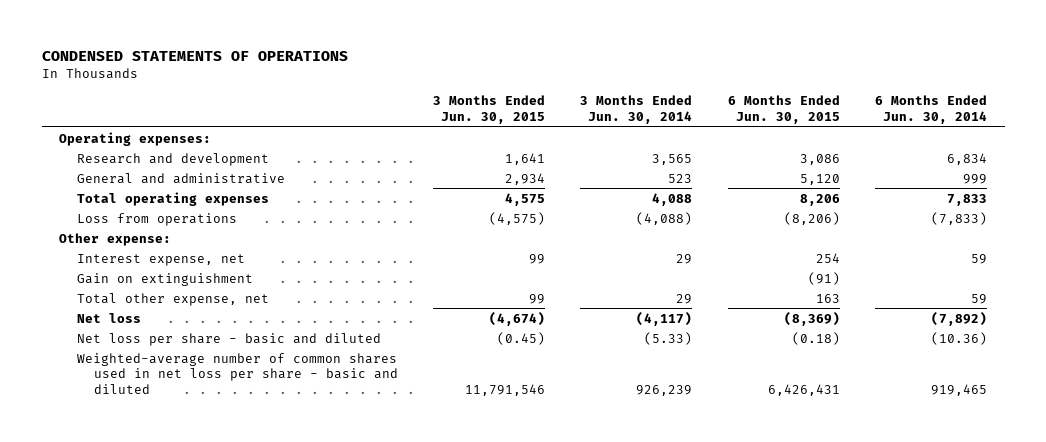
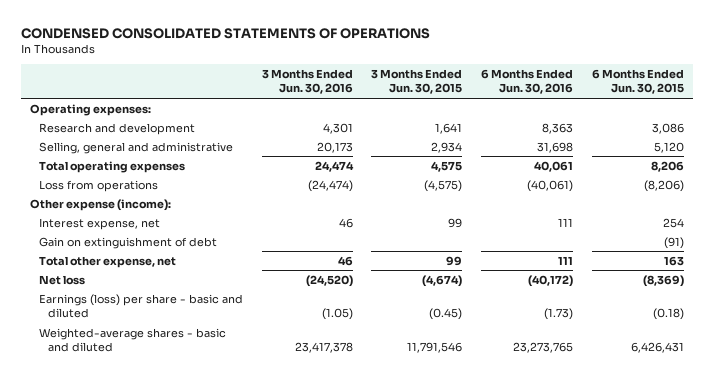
- CONDENSED STATEMENTS OF OPERATIONS
+ CONDENSED CONSOLIDATED STATEMENTS OF OPERATIONS
- | 3 Months Ended Jun. 30, 2015 | 3 Months Ended Jun. 30, 2014 | 6 Months Ended Jun. 30, 2015 | 6 Months Ended Jun. 30, 2014
+ | 3 Months Ended Jun. 30, 2016 | 3 Months Ended Jun. 30, 2015 | 6 Months Ended Jun. 30, 2016 | 6 Months Ended Jun. 30, 2015
- General and administrative | 2,934 | 523 | 5,120 | 999
+ Selling, general and administrative | 20,173 | 2,934 | 31,698 | 5,120
- Other expense:
+ Other expense (income):
- Gain on extinguishment | | | (91) |
+ Gain on extinguishment of debt | | | | (91)
- Net loss per share - basic and diluted | (0.45) | (5.33) | (0.18) | (10.36)
- Weighted-average number of common shares used in net loss per share - basic and diluted | 11,791,546 | 926,239 | 6,426,431 | 919,465
+ Earnings (loss) per share - basic and diluted | (1.05) | (0.45) | (1.73) | (0.18)
+ Weighted-average shares - basic and diluted | 23,417,378 | 11,791,546 | 23,273,765 | 6,426,431

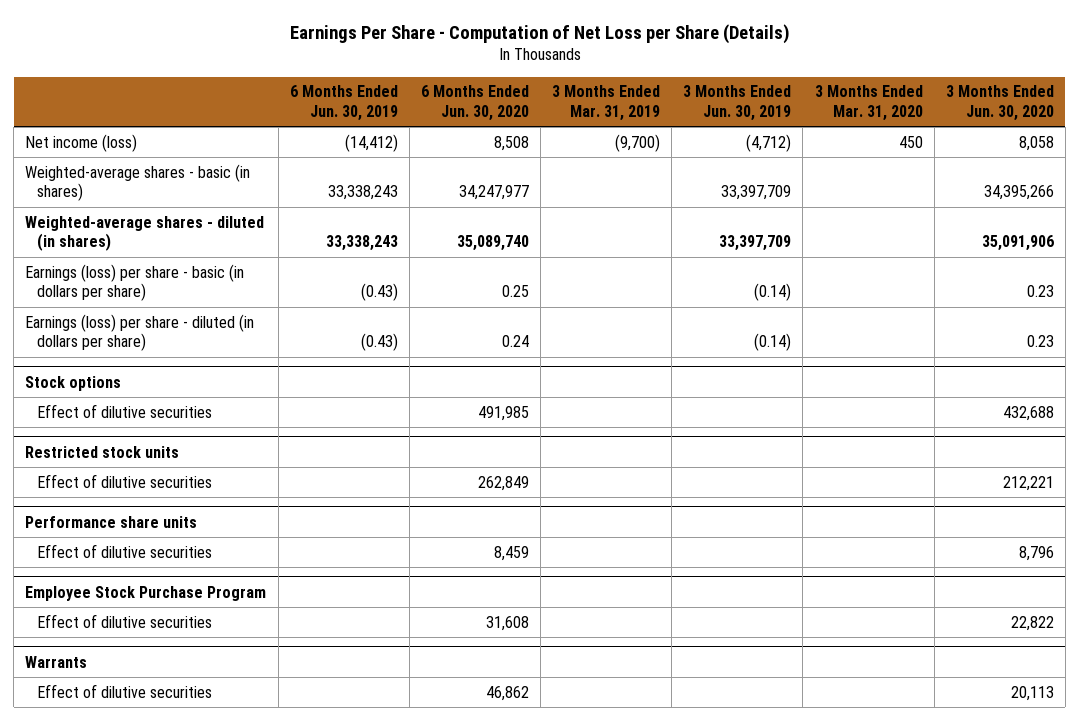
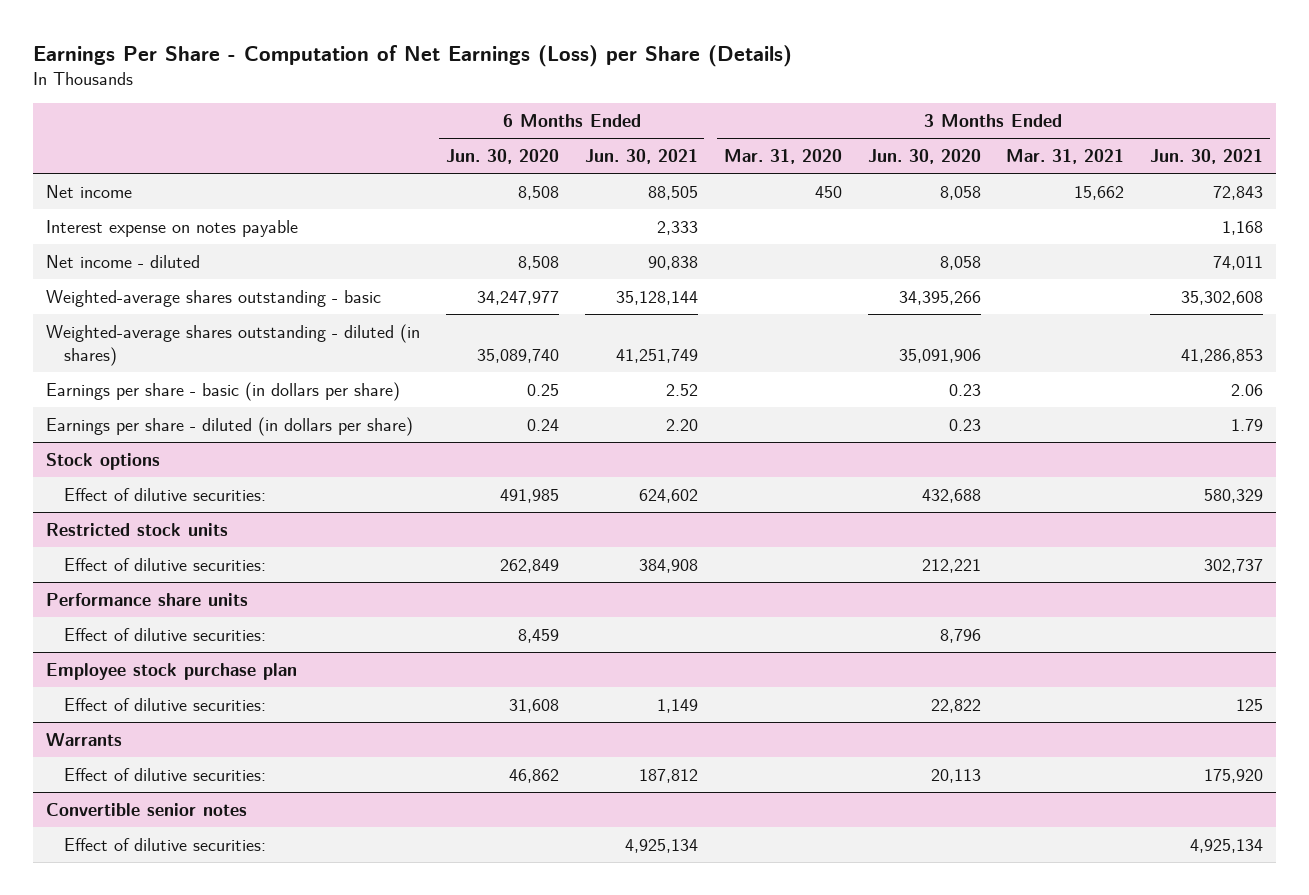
- Earnings Per Share - Computation of Net Loss per Share (Details)
+ Earnings Per Share - Computation of Net Earnings (Loss) per Share (Details)
- | 6 Months Ended Jun. 30, 2019 | 6 Months Ended Jun. 30, 2020 | 3 Months Ended Mar. 31, 2019 | 3 Months Ended Jun. 30, 2019 | 3 Months Ended Mar. 31, 2020 | 3 Months Ended Jun. 30, 2020
+ | 6 Months Ended Jun. 30, 2020 | 6 Months Ended Jun. 30, 2021 | 3 Months Ended Mar. 31, 2020 | 3 Months Ended Jun. 30, 2020 | 3 Months Ended Mar. 31, 2021 | 3 Months Ended Jun. 30, 2021
- Net income (loss) | (14,412) | 8,508 | (9,700) | (4,712) | 450 | 8,058
- Weighted-average shares - basic (in shares) | 33,338,243 | 34,247,977 | | 33,397,709 | | 34,395,266
- Weighted-average shares - diluted (in shares) | 33,338,243 | 35,089,740 | | 33,397,709 | | 35,091,906
- Earnings (loss) per share - basic (in dollars per share) | (0.43) | 0.25 | | (0.14) | | 0.23
- Earnings (loss) per share - diluted (in dollars per share) | (0.43) | 0.24 | | (0.14) | | 0.23
+ Net income | 8,508 | 88,505 | 450 | 8,058 | 15,662 | 72,843
+ Interest expense on notes payable | | 2,333 | | | | 1,168
+ Net income - diluted | 8,508 | 90,838 | | 8,058 | | 74,011
+ Weighted-average shares outstanding - basic | 34,247,977 | 35,128,144 | | 34,395,266 | | 35,302,608
+ Weighted-average shares outstanding - diluted (in shares) | 35,089,740 | 41,251,749 | | 35,091,906 | | 41,286,853
+ Earnings per share - basic (in dollars per share) | 0.25 | 2.52 | | 0.23 | | 2.06
+ Earnings per share - diluted (in dollars per share) | 0.24 | 2.20 | | 0.23 | | 1.79
@ Stock options
- Effect of dilutive securities | | 491,985 | | | | 432,688
+ Effect of dilutive securities: | 491,985 | 624,602 | | 432,688 | | 580,329
@ Restricted stock units
- Effect of dilutive securities | | 262,849 | | | | 212,221
+ Effect of dilutive securities: | 262,849 | 384,908 | | 212,221 | | 302,737
@ Performance share units
- Effect of dilutive securities | | 8,459 | | | | 8,796
- Employee Stock Purchase Program
- Effect of dilutive securities | | 31,608 | | | | 22,822
@ Performance share units
+ Effect of dilutive securities: | 8,459 | | | 8,796 | |
+ Employee stock purchase plan
+ Effect of dilutive securities: | 31,608 | 1,149 | | 22,822 | | 125
@ Warrants
- Effect of dilutive securities | | 46,862 | | | | 20,113
+ Effect of dilutive securities: | 46,862 | 187,812 | | 20,113 | | 175,920
+ Convertible senior notes
+ Effect of dilutive securities: | | 4,925,134 | | | | 4,925,134

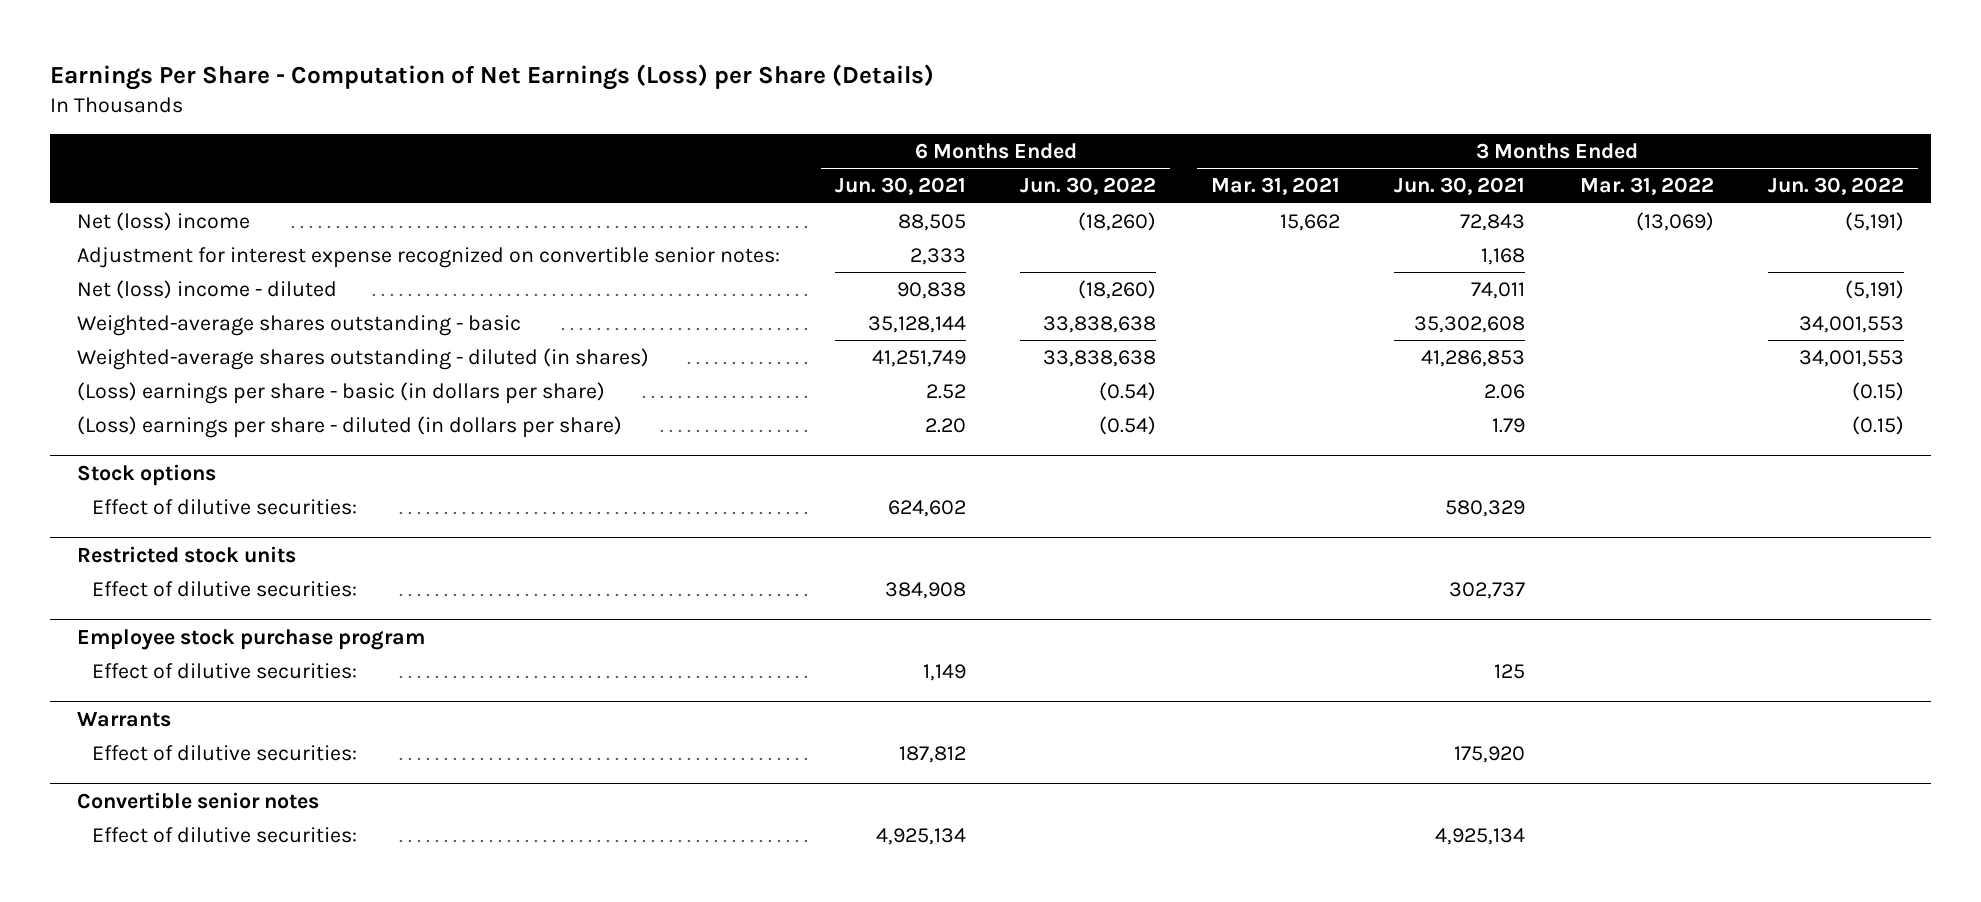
- | 6 Months Ended Jun. 30, 2020 | 6 Months Ended Jun. 30, 2021 | 3 Months Ended Mar. 31, 2020 | 3 Months Ended Jun. 30, 2020 | 3 Months Ended Mar. 31, 2021 | 3 Months Ended Jun. 30, 2021
+ | 6 Months Ended Jun. 30, 2021 | 6 Months Ended Jun. 30, 2022 | 3 Months Ended Mar. 31, 2021 | 3 Months Ended Jun. 30, 2021 | 3 Months Ended Mar. 31, 2022 | 3 Months Ended Jun. 30, 2022
- Net income | 8,508 | 88,505 | 450 | 8,058 | 15,662 | 72,843
- Interest expense on notes payable | | 2,333 | | | | 1,168
- Net income - diluted | 8,508 | 90,838 | | 8,058 | | 74,011
+ Net (loss) income | 88,505 | (18,260) | 15,662 | 72,843 | (13,069) | (5,191)
+ Adjustment for interest expense recognized on convertible senior notes: | 2,333 | | | 1,168 | |
+ Net (loss) income - diluted | 90,838 | (18,260) | | 74,011 | | (5,191)
- Earnings per share - basic (in dollars per share) | 0.25 | 2.52 | | 0.23 | | 2.06
- Earnings per share - diluted (in dollars per share) | 0.24 | 2.20 | | 0.23 | | 1.79
+ (Loss) earnings per share - basic (in dollars per share) | 2.52 | (0.54) | | 2.06 | | (0.15)
+ (Loss) earnings per share - diluted (in dollars per share) | 2.20 | (0.54) | | 1.79 | | (0.15)
- Performance share units
- Effect of dilutive securities: | 8,459 | | | 8,796 | |
- Employee stock purchase plan
+ Employee stock purchase program

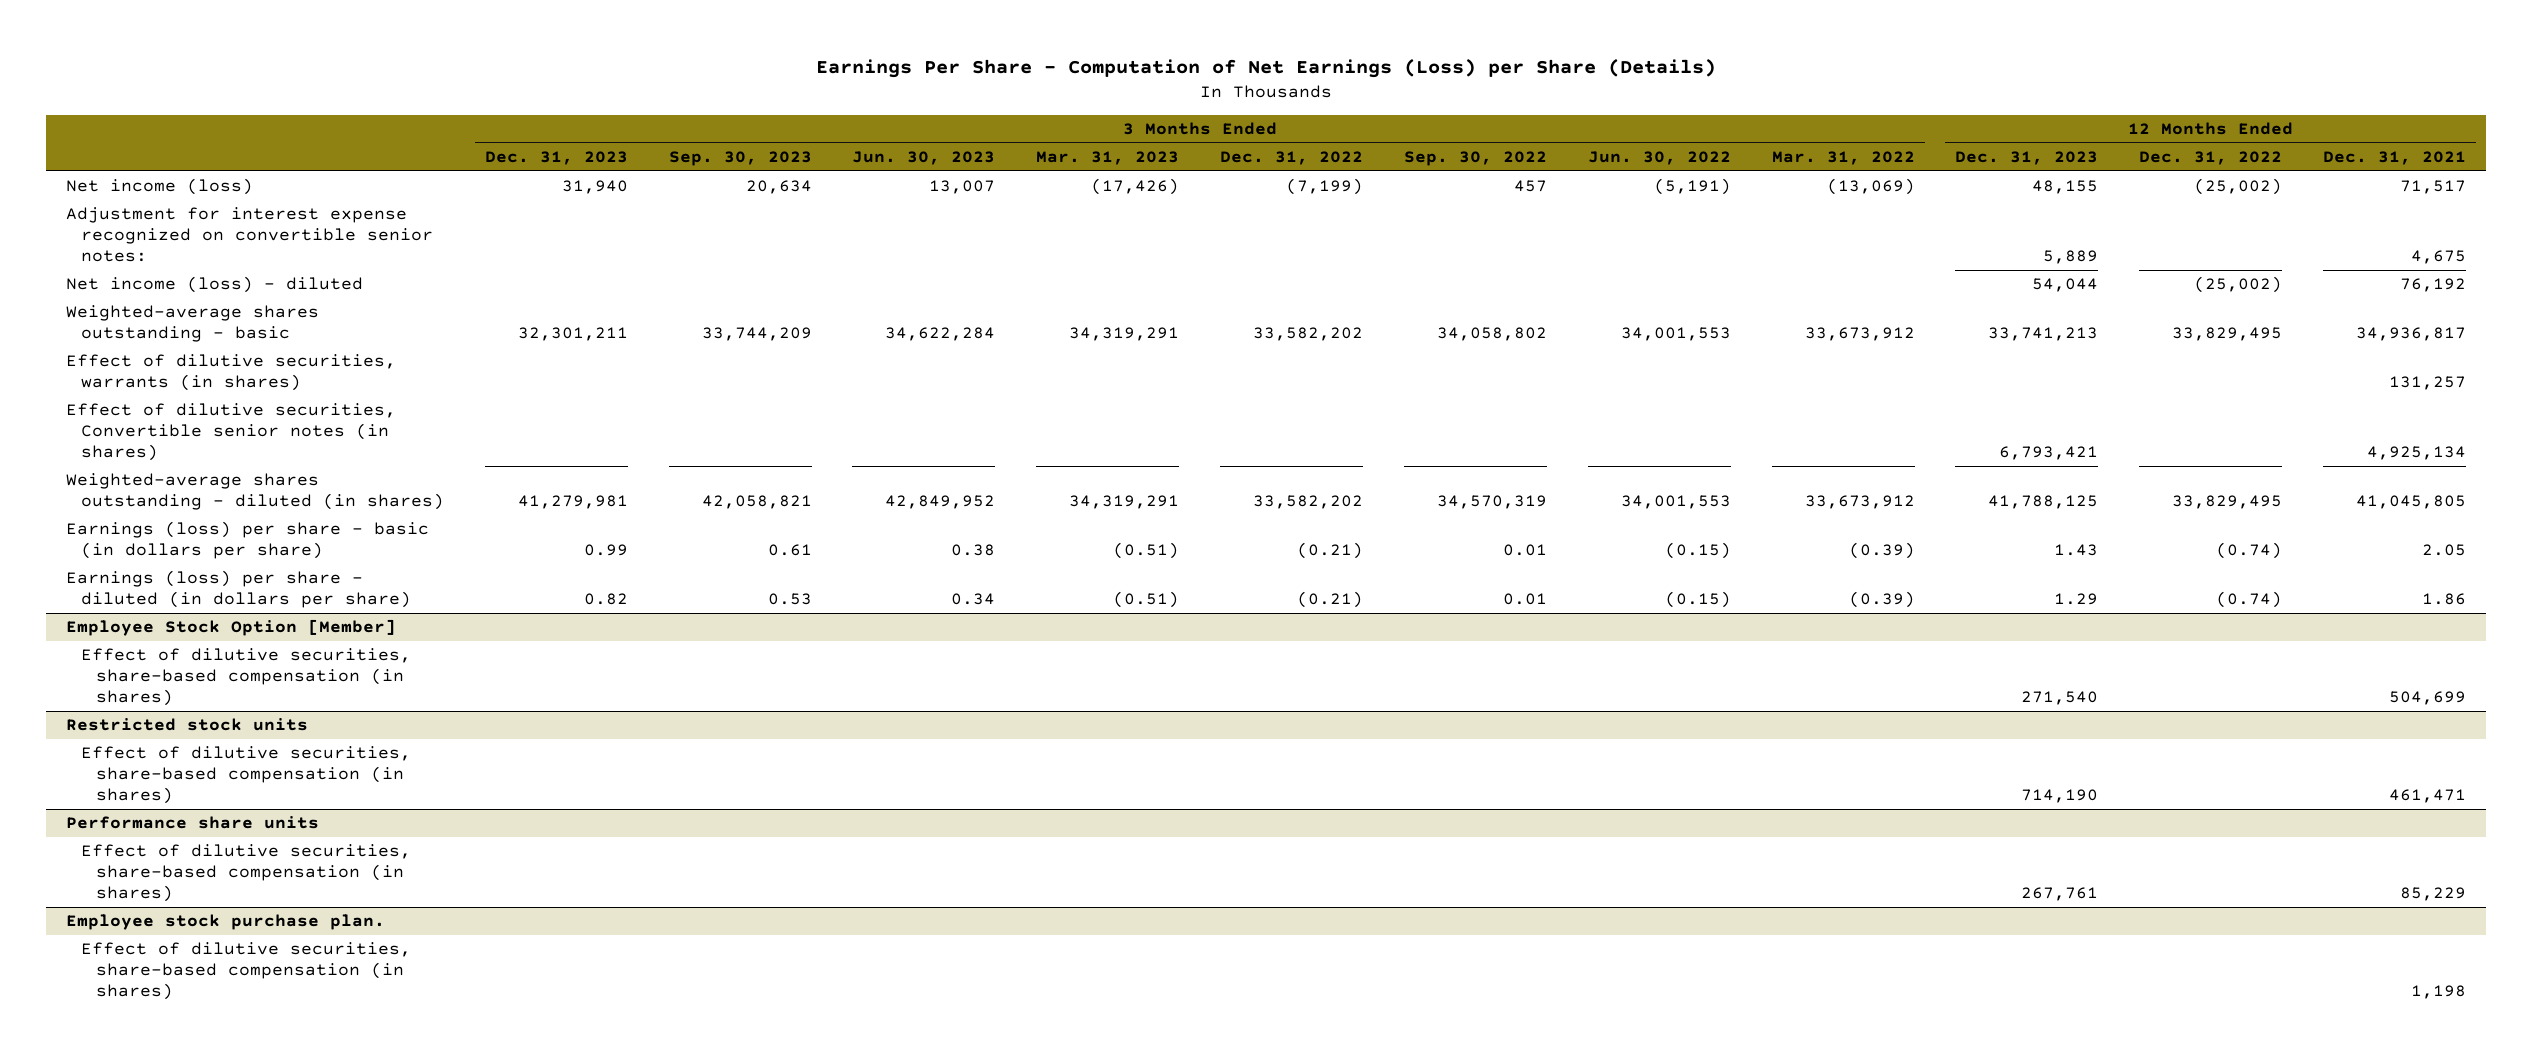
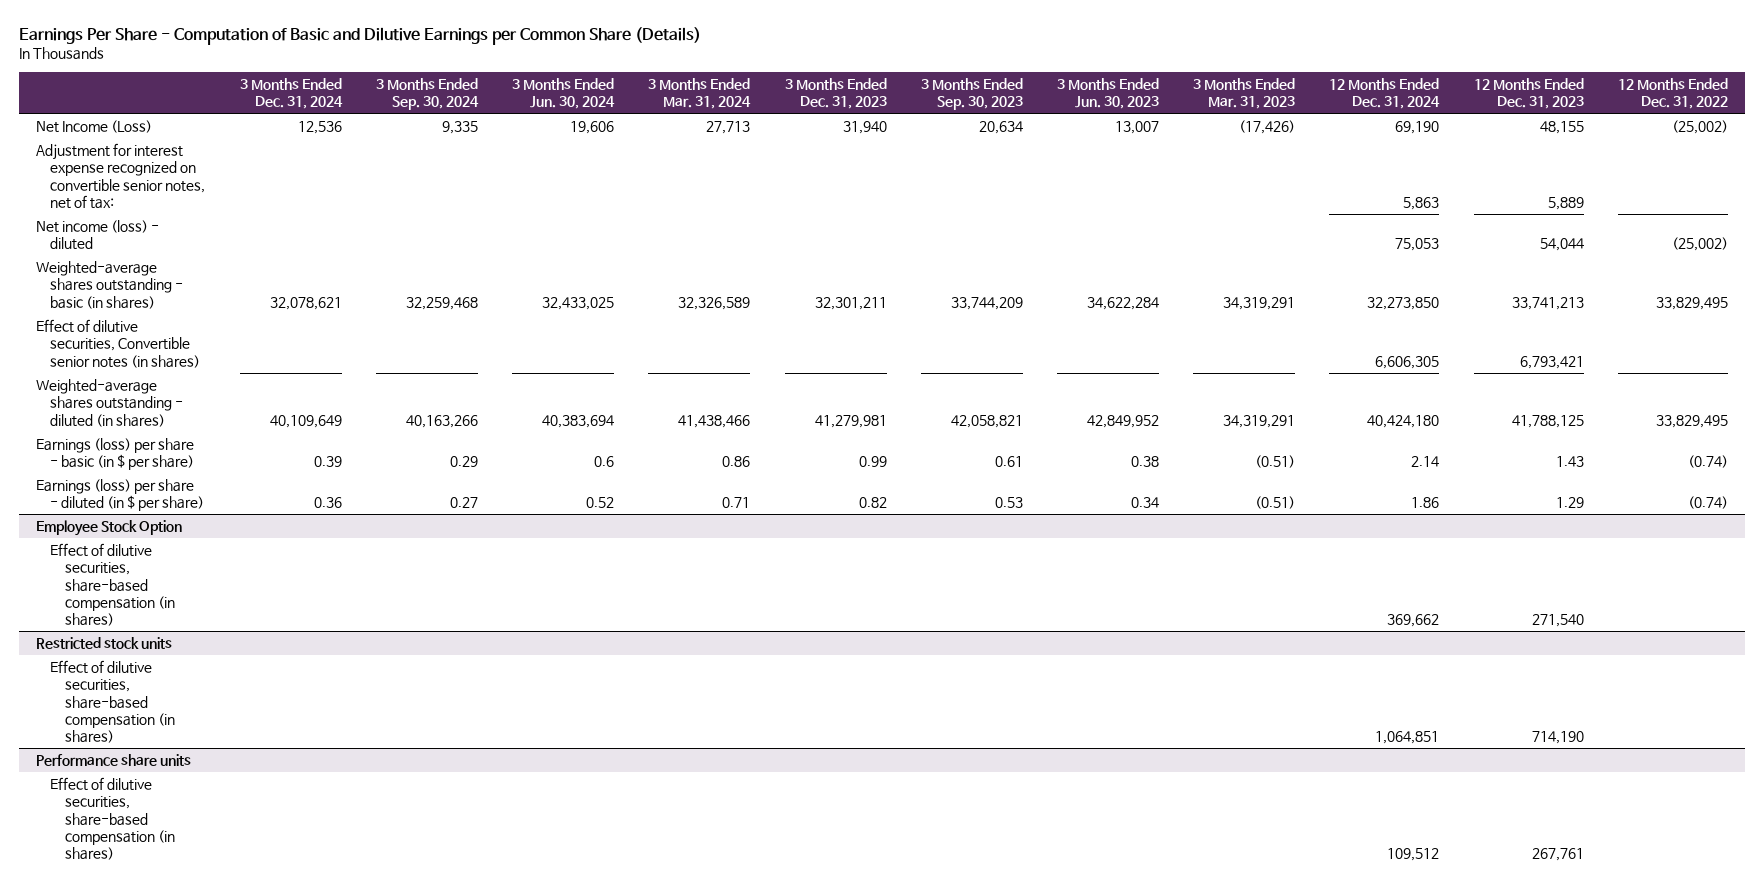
- Earnings Per Share - Computation of Net Earnings (Loss) per Share (Details)
+ Earnings Per Share - Computation of Basic and Dilutive Earnings per Common Share (Details)
- | 3 Months Ended Dec. 31, 2023 | 3 Months Ended Sep. 30, 2023 | 3 Months Ended Jun. 30, 2023 | 3 Months Ended Mar. 31, 2023 | 3 Months Ended Dec. 31, 2022 | 3 Months Ended Sep. 30, 2022 | 3 Months Ended Jun. 30, 2022 | 3 Months Ended Mar. 31, 2022 | 12 Months Ended Dec. 31, 2023 | 12 Months Ended Dec. 31, 2022 | 12 Months Ended Dec. 31, 2021
+ | 3 Months Ended Dec. 31, 2024 | 3 Months Ended Sep. 30, 2024 | 3 Months Ended Jun. 30, 2024 | 3 Months Ended Mar. 31, 2024 | 3 Months Ended Dec. 31, 2023 | 3 Months Ended Sep. 30, 2023 | 3 Months Ended Jun. 30, 2023 | 3 Months Ended Mar. 31, 2023 | 12 Months Ended Dec. 31, 2024 | 12 Months Ended Dec. 31, 2023 | 12 Months Ended Dec. 31, 2022
- Net income (loss) | 31,940 | 20,634 | 13,007 | (17,426) | (7,199) | 457 | (5,191) | (13,069) | 48,155 | (25,002) | 71,517
- Adjustment for interest expense recognized on convertible senior notes: | | | | | | | | | 5,889 | | 4,675
+ Net Income (Loss) | 12,536 | 9,335 | 19,606 | 27,713 | 31,940 | 20,634 | 13,007 | (17,426) | 69,190 | 48,155 | (25,002)
+ Adjustment for interest expense recognized on convertible senior notes, net of tax: | | | | | | | | | 5,863 | 5,889 |
- Weighted-average shares outstanding - basic | 32,301,211 | 33,744,209 | 34,622,284 | 34,319,291 | 33,582,202 | 34,058,802 | 34,001,553 | 33,673,912 | 33,741,213 | 33,829,495 | 34,936,817
- Effect of dilutive securities, warrants (in shares) | | | | | | | | | | | 131,257
+ Weighted-average shares outstanding - basic (in shares) | 32,078,621 | 32,259,468 | 32,433,025 | 32,326,589 | 32,301,211 | 33,744,209 | 34,622,284 | 34,319,291 | 32,273,850 | 33,741,213 | 33,829,495
- Earnings (loss) per share - basic (in dollars per share) | 0.99 | 0.61 | 0.38 | (0.51) | (0.21) | 0.01 | (0.15) | (0.39) | 1.43 | (0.74) | 2.05
- Earnings (loss) per share - diluted (in dollars per share) | 0.82 | 0.53 | 0.34 | (0.51) | (0.21) | 0.01 | (0.15) | (0.39) | 1.29 | (0.74) | 1.86
- Employee Stock Option [Member]
+ Earnings (loss) per share - basic (in $ per share) | 0.39 | 0.29 | 0.6 | 0.86 | 0.99 | 0.61 | 0.38 | (0.51) | 2.14 | 1.43 | (0.74)
+ Earnings (loss) per share - diluted (in $ per share) | 0.36 | 0.27 | 0.52 | 0.71 | 0.82 | 0.53 | 0.34 | (0.51) | 1.86 | 1.29 | (0.74)
+ Employee Stock Option
- Employee stock purchase plan.
- Effect of dilutive securities, share-based compensation (in shares) | | | | | | | | | | | 1,198

